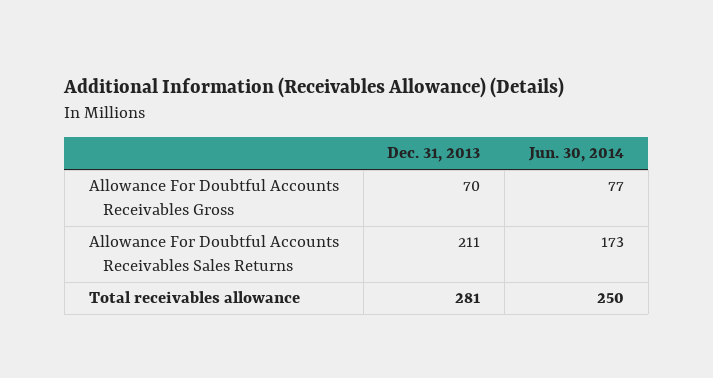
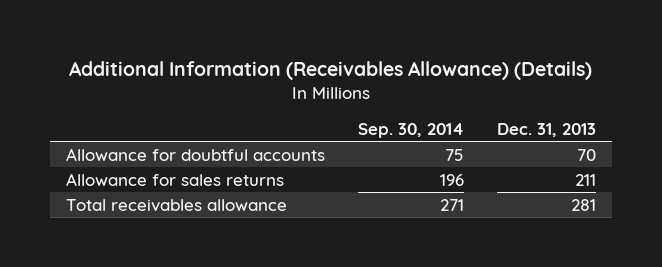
- | Dec. 31, 2013 | Jun. 30, 2014
+ | Sep. 30, 2014 | Dec. 31, 2013
- Allowance For Doubtful Accounts Receivables Gross | 70 | 77
- Allowance For Doubtful Accounts Receivables Sales Returns | 211 | 173
+ Allowance for doubtful accounts | 75 | 70
+ Allowance for sales returns | 196 | 211

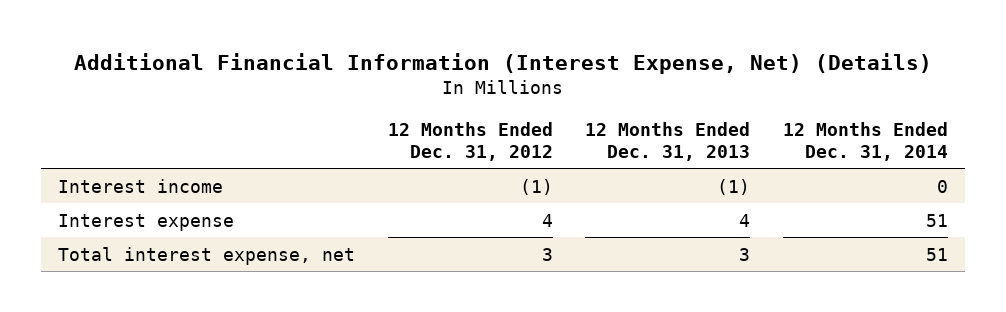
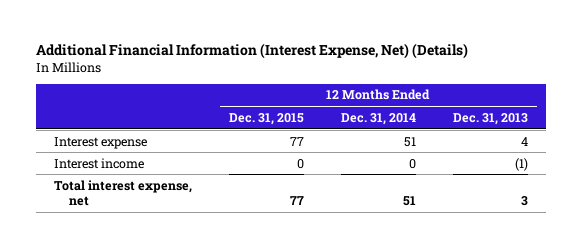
- | 12 Months Ended Dec. 31, 2012 | 12 Months Ended Dec. 31, 2013 | 12 Months Ended Dec. 31, 2014
+ | 12 Months Ended Dec. 31, 2015 | 12 Months Ended Dec. 31, 2014 | 12 Months Ended Dec. 31, 2013
moved down: Interest income | 0 | 0 | (1)

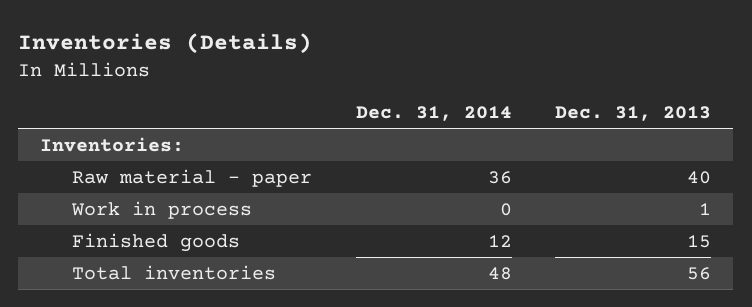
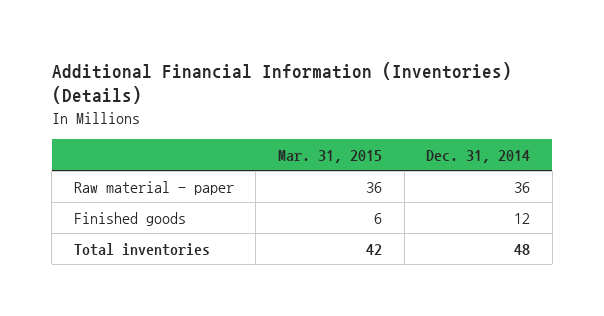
- Inventories (Details)
+ Additional Financial Information (Inventories) (Details)
- | Dec. 31, 2014 | Dec. 31, 2013
+ | Mar. 31, 2015 | Dec. 31, 2014
- Inventories:
- Work in process | 0 | 1

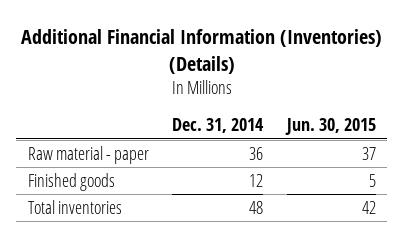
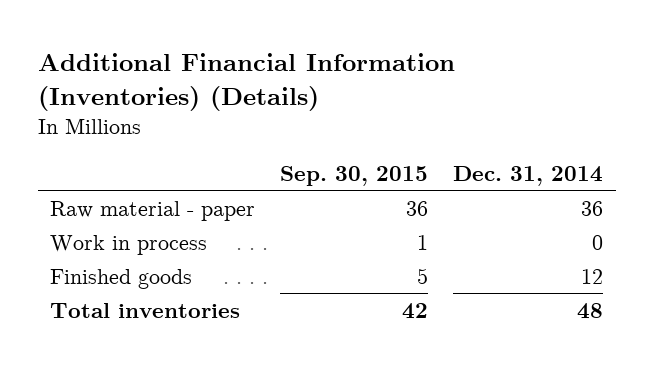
- | Dec. 31, 2014 | Jun. 30, 2015
+ | Sep. 30, 2015 | Dec. 31, 2014
+ Work in process | 1 | 0

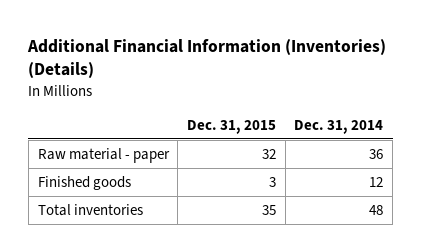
- | Sep. 30, 2015 | Dec. 31, 2014
+ | Dec. 31, 2015 | Dec. 31, 2014
- Work in process | 1 | 0

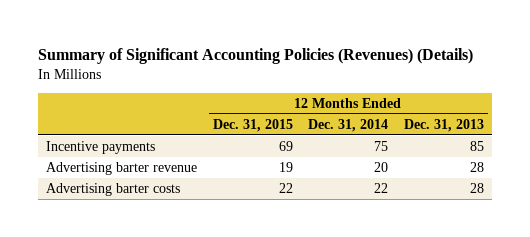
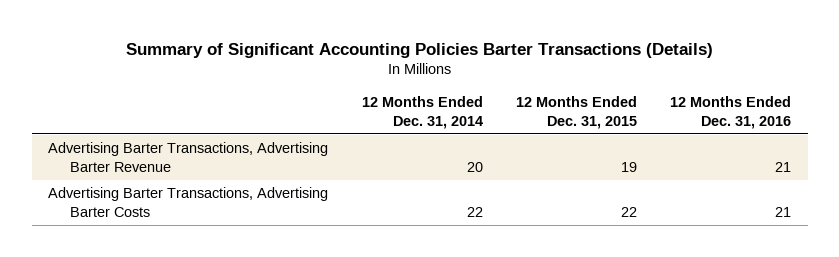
- Summary of Significant Accounting Policies (Revenues) (Details)
+ Summary of Significant Accounting Policies Barter Transactions (Details)
- | 12 Months Ended Dec. 31, 2015 | 12 Months Ended Dec. 31, 2014 | 12 Months Ended Dec. 31, 2013
+ | 12 Months Ended Dec. 31, 2014 | 12 Months Ended Dec. 31, 2015 | 12 Months Ended Dec. 31, 2016
- Incentive payments | 69 | 75 | 85
- Advertising barter revenue | 19 | 20 | 28
- Advertising barter costs | 22 | 22 | 28
+ Advertising Barter Transactions, Advertising Barter Revenue | 20 | 19 | 21
+ Advertising Barter Transactions, Advertising Barter Costs | 22 | 22 | 21

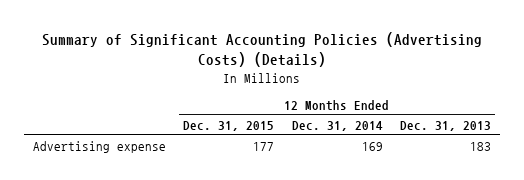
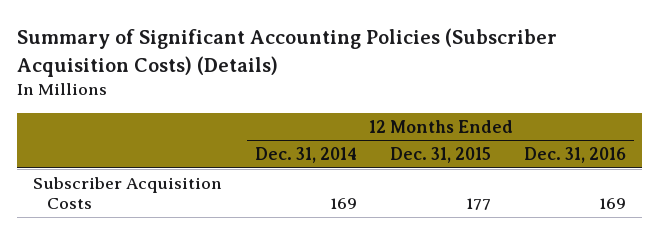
- Summary of Significant Accounting Policies (Advertising Costs) (Details)
+ Summary of Significant Accounting Policies (Subscriber Acquisition Costs) (Details)
- | 12 Months Ended Dec. 31, 2015 | 12 Months Ended Dec. 31, 2014 | 12 Months Ended Dec. 31, 2013
+ | 12 Months Ended Dec. 31, 2014 | 12 Months Ended Dec. 31, 2015 | 12 Months Ended Dec. 31, 2016
- Advertising expense | 177 | 169 | 183
+ Subscriber Acquisition Costs | 169 | 177 | 169

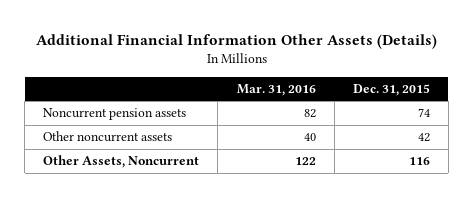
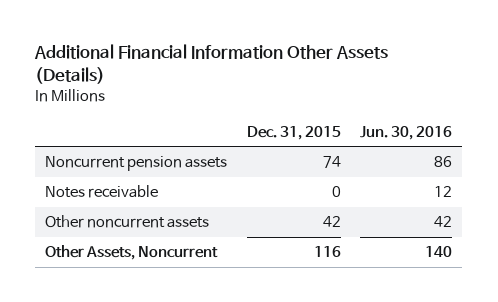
- | Mar. 31, 2016 | Dec. 31, 2015
+ | Dec. 31, 2015 | Jun. 30, 2016
+ Notes receivable | 0 | 12

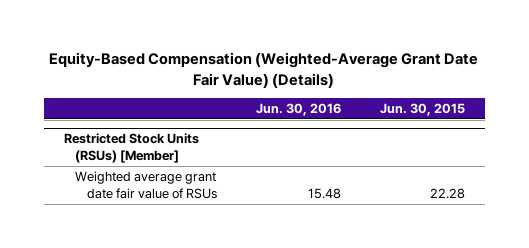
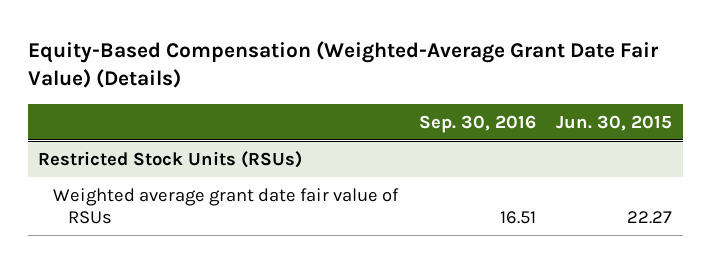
- | Jun. 30, 2016 | Jun. 30, 2015
+ | Sep. 30, 2016 | Jun. 30, 2015
- Restricted Stock Units (RSUs) [Member]
- Weighted average grant date fair value of RSUs | 15.48 | 22.28
+ Restricted Stock Units (RSUs)
+ Weighted average grant date fair value of RSUs | 16.51 | 22.27

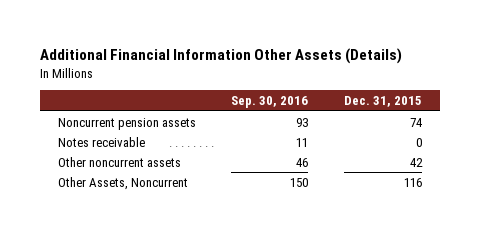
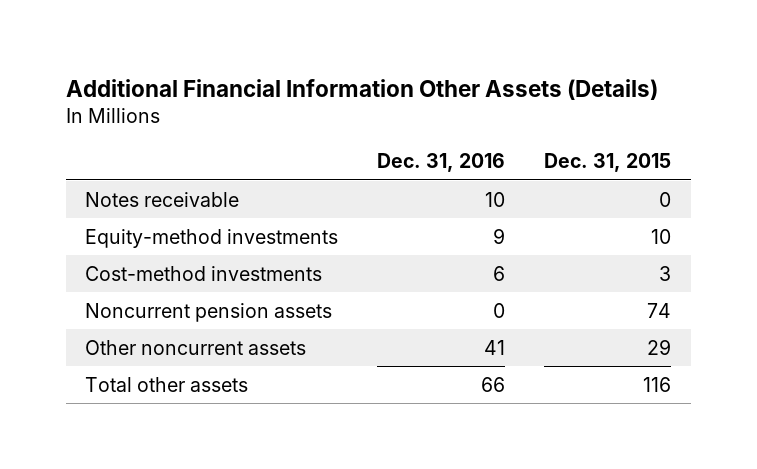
- | Sep. 30, 2016 | Dec. 31, 2015
+ | Dec. 31, 2016 | Dec. 31, 2015
- Other noncurrent assets | 46 | 42
- Other Assets, Noncurrent | 150 | 116
+ Equity-method investments | 9 | 10
+ Cost-method investments | 6 | 3
moved down: Noncurrent pension assets | 0 | 74
+ Other noncurrent assets | 41 | 29
+ Total other assets | 66 | 116

